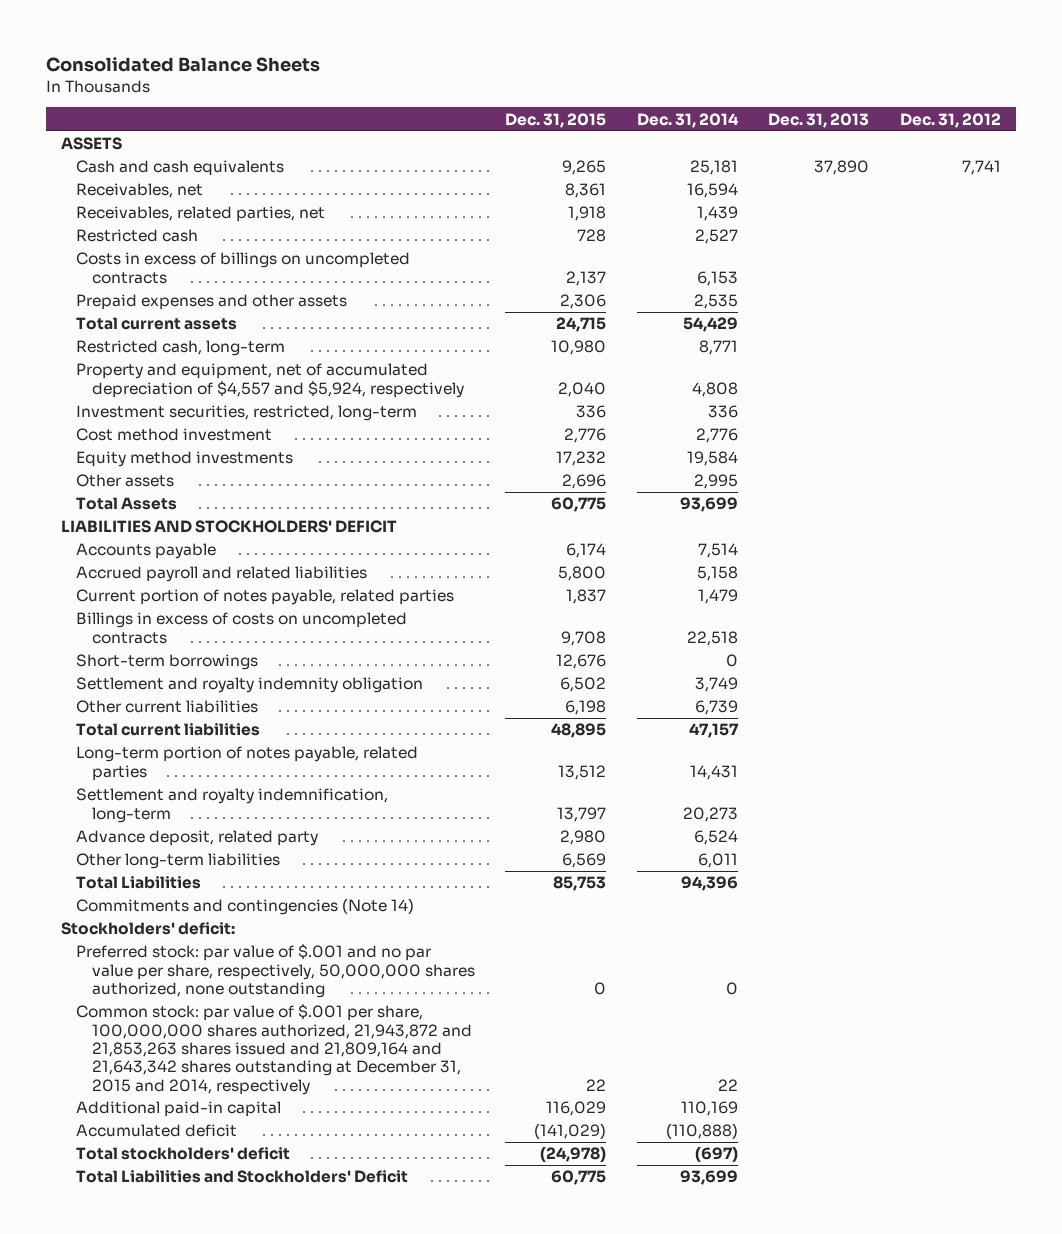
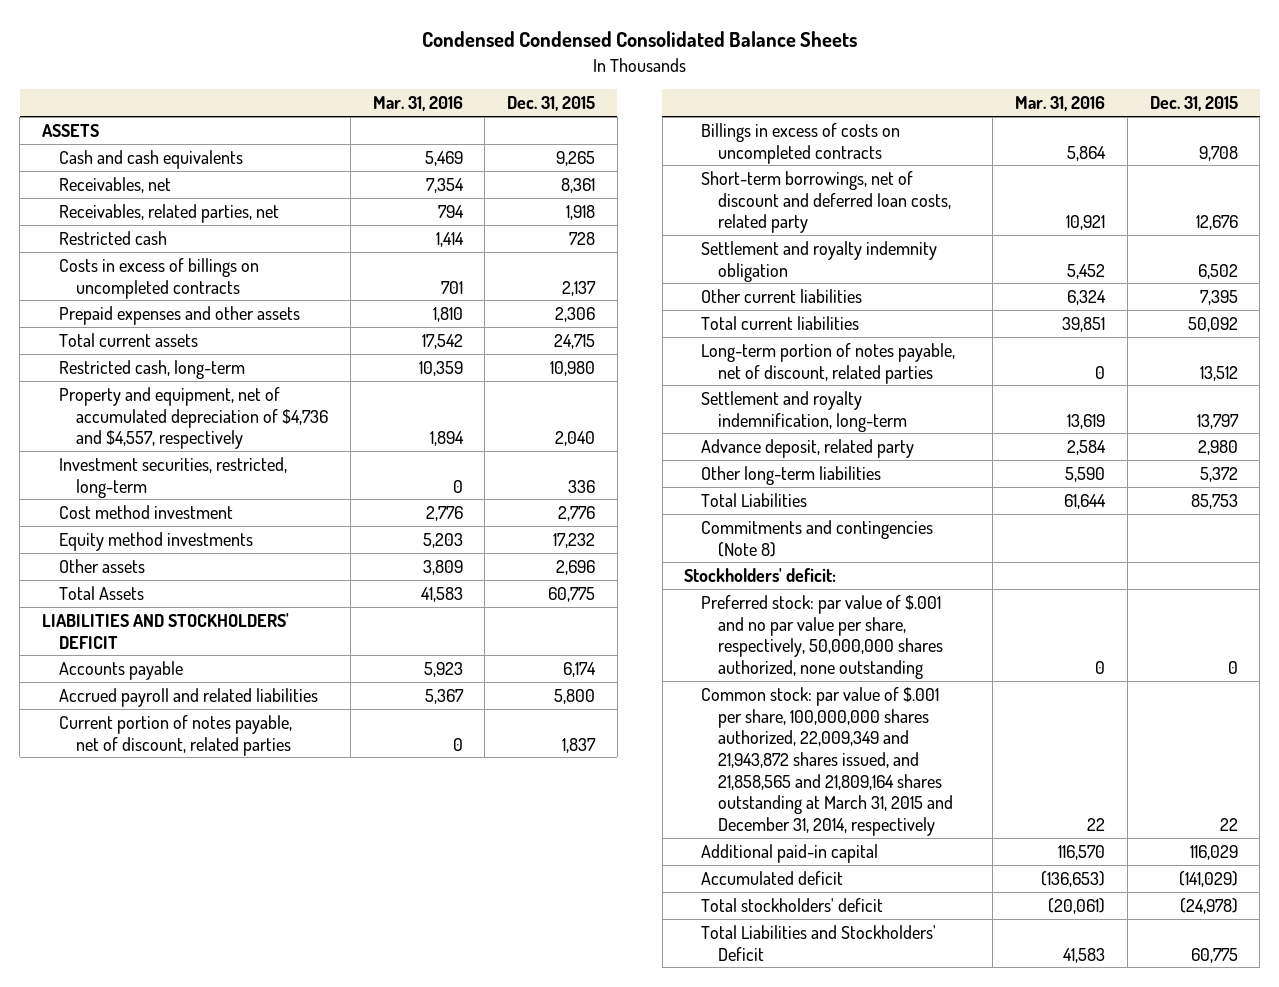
- Consolidated Balance Sheets
+ Condensed Condensed Consolidated Balance Sheets
- | Dec. 31, 2015 | Dec. 31, 2014 | Dec. 31, 2013 | Dec. 31, 2012
+ | Mar. 31, 2016 | Dec. 31, 2015
- Property and equipment, net of accumulated depreciation of $4,557 and $5,924, respectively | 2,040 | 4,808 | |
+ Property and equipment, net of accumulated depreciation of $4,736 and $4,557, respectively | 1,894 | 2,040
- Current portion of notes payable, related parties | 1,837 | 1,479 | |
+ Current portion of notes payable, net of discount, related parties | 0 | 1,837
- Short-term borrowings | 12,676 | 0 | |
+ Short-term borrowings, net of discount and deferred loan costs, related party | 10,921 | 12,676
- Other current liabilities | 6,198 | 6,739 | |
- Total current liabilities | 48,895 | 47,157 | |
- Long-term portion of notes payable, related parties | 13,512 | 14,431 | |
+ Other current liabilities | 6,324 | 7,395
+ Total current liabilities | 39,851 | 50,092
+ Long-term portion of notes payable, net of discount, related parties | 0 | 13,512
- Other long-term liabilities | 6,569 | 6,011 | |
+ Other long-term liabilities | 5,590 | 5,372
- Commitments and contingencies (Note 14)
+ Commitments and contingencies (Note 8)
- Common stock: par value of $.001 per share, 100,000,000 shares authorized, 21,943,872 and 21,853,263 shares issued and 21,809,164 and 21,643,342 shares outstanding at December 31, 2015 and 2014, respectively | 22 | 22 | |
+ Common stock: par value of $.001 per share, 100,000,000 shares authorized, 22,009,349 and 21,943,872 shares issued, and 21,858,565 and 21,809,164 shares outstanding at March 31, 2015 and December 31, 2014, respectively | 22 | 22

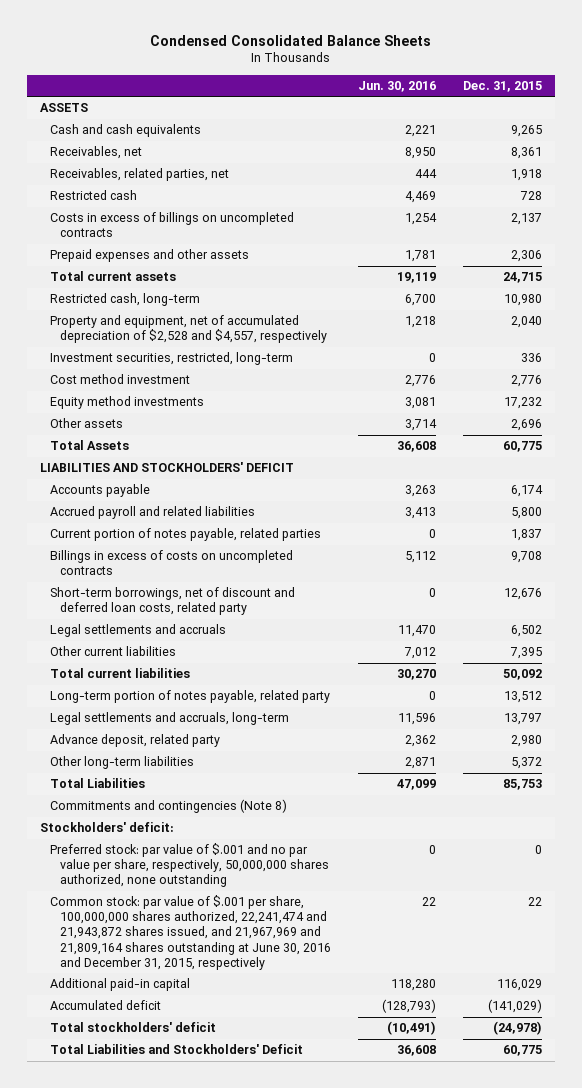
- Condensed Condensed Consolidated Balance Sheets
+ Condensed Consolidated Balance Sheets
- | Mar. 31, 2016 | Dec. 31, 2015
+ | Jun. 30, 2016 | Dec. 31, 2015
- Property and equipment, net of accumulated depreciation of $4,736 and $4,557, respectively | 1,894 | 2,040
+ Property and equipment, net of accumulated depreciation of $2,528 and $4,557, respectively | 1,218 | 2,040
- Current portion of notes payable, net of discount, related parties | 0 | 1,837
+ Current portion of notes payable, related parties | 0 | 1,837
- Settlement and royalty indemnity obligation | 5,452 | 6,502
+ Legal settlements and accruals | 11,470 | 6,502
- Long-term portion of notes payable, net of discount, related parties | 0 | 13,512
- Settlement and royalty indemnification, long-term | 13,619 | 13,797
+ Long-term portion of notes payable, related party | 0 | 13,512
+ Legal settlements and accruals, long-term | 11,596 | 13,797
- Common stock: par value of $.001 per share, 100,000,000 shares authorized, 22,009,349 and 21,943,872 shares issued, and 21,858,565 and 21,809,164 shares outstanding at March 31, 2015 and December 31, 2014, respectively | 22 | 22
+ Common stock: par value of $.001 per share, 100,000,000 shares authorized, 22,241,474 and 21,943,872 shares issued, and 21,967,969 and 21,809,164 shares outstanding at June 30, 2016 and December 31, 2015, respectively | 22 | 22

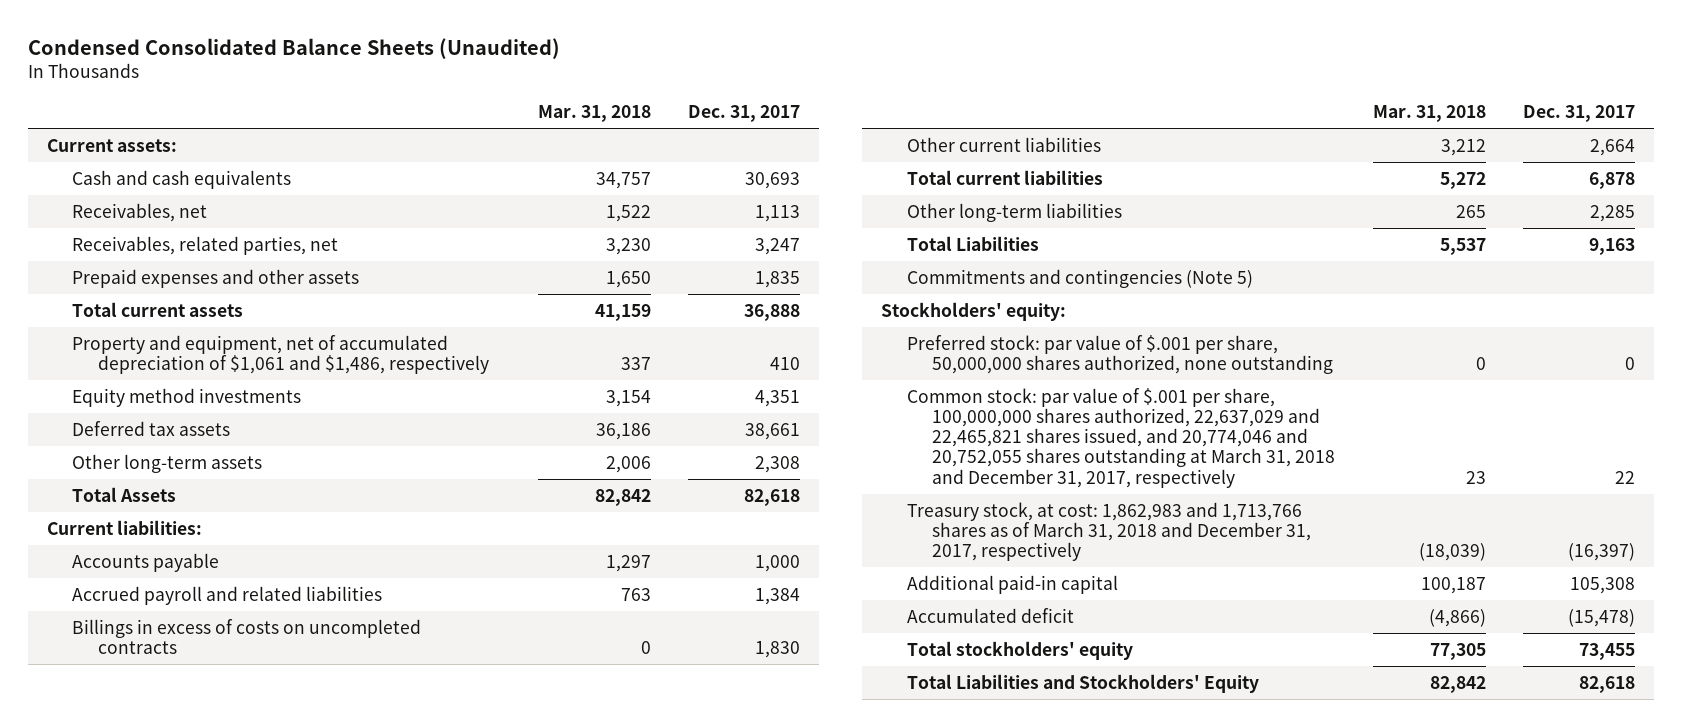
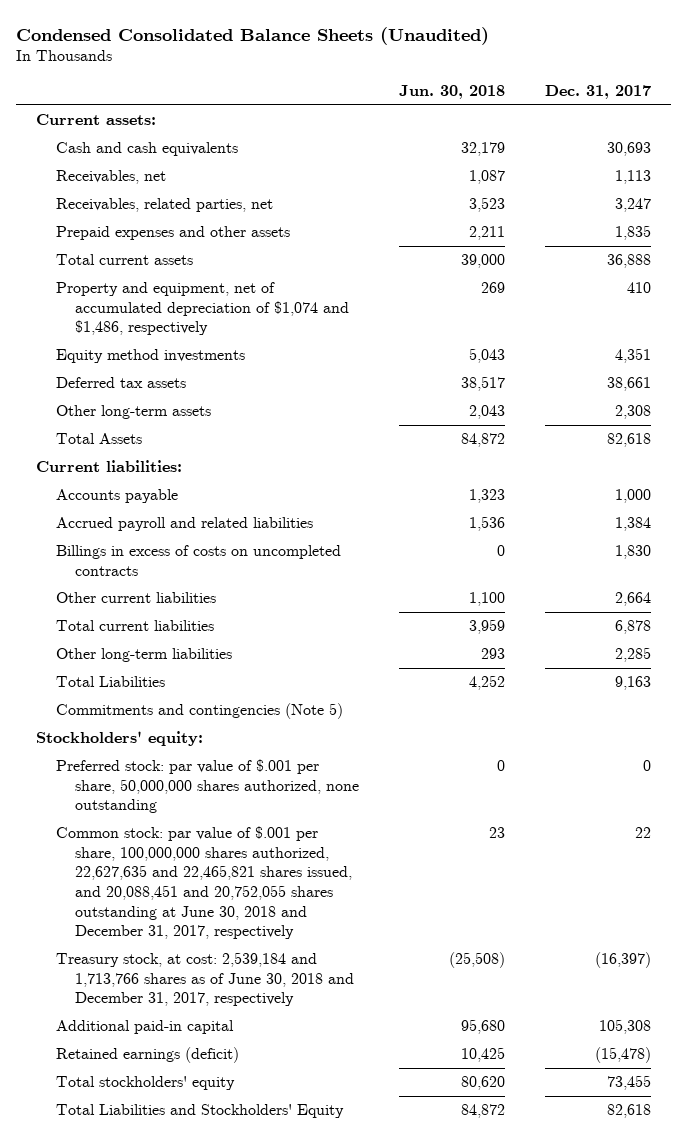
- | Mar. 31, 2018 | Dec. 31, 2017
+ | Jun. 30, 2018 | Dec. 31, 2017
- Property and equipment, net of accumulated depreciation of $1,061 and $1,486, respectively | 337 | 410
+ Property and equipment, net of accumulated depreciation of $1,074 and $1,486, respectively | 269 | 410
- Common stock: par value of $.001 per share, 100,000,000 shares authorized, 22,637,029 and 22,465,821 shares issued, and 20,774,046 and 20,752,055 shares outstanding at March 31, 2018 and December 31, 2017, respectively | 23 | 22
- Treasury stock, at cost: 1,862,983 and 1,713,766 shares as of March 31, 2018 and December 31, 2017, respectively | (18,039) | (16,397)
+ Common stock: par value of $.001 per share, 100,000,000 shares authorized, 22,627,635 and 22,465,821 shares issued, and 20,088,451 and 20,752,055 shares outstanding at June 30, 2018 and December 31, 2017, respectively | 23 | 22
+ Treasury stock, at cost: 2,539,184 and 1,713,766 shares as of June 30, 2018 and December 31, 2017, respectively | (25,508) | (16,397)
- Accumulated deficit | (4,866) | (15,478)
+ Retained earnings (deficit) | 10,425 | (15,478)

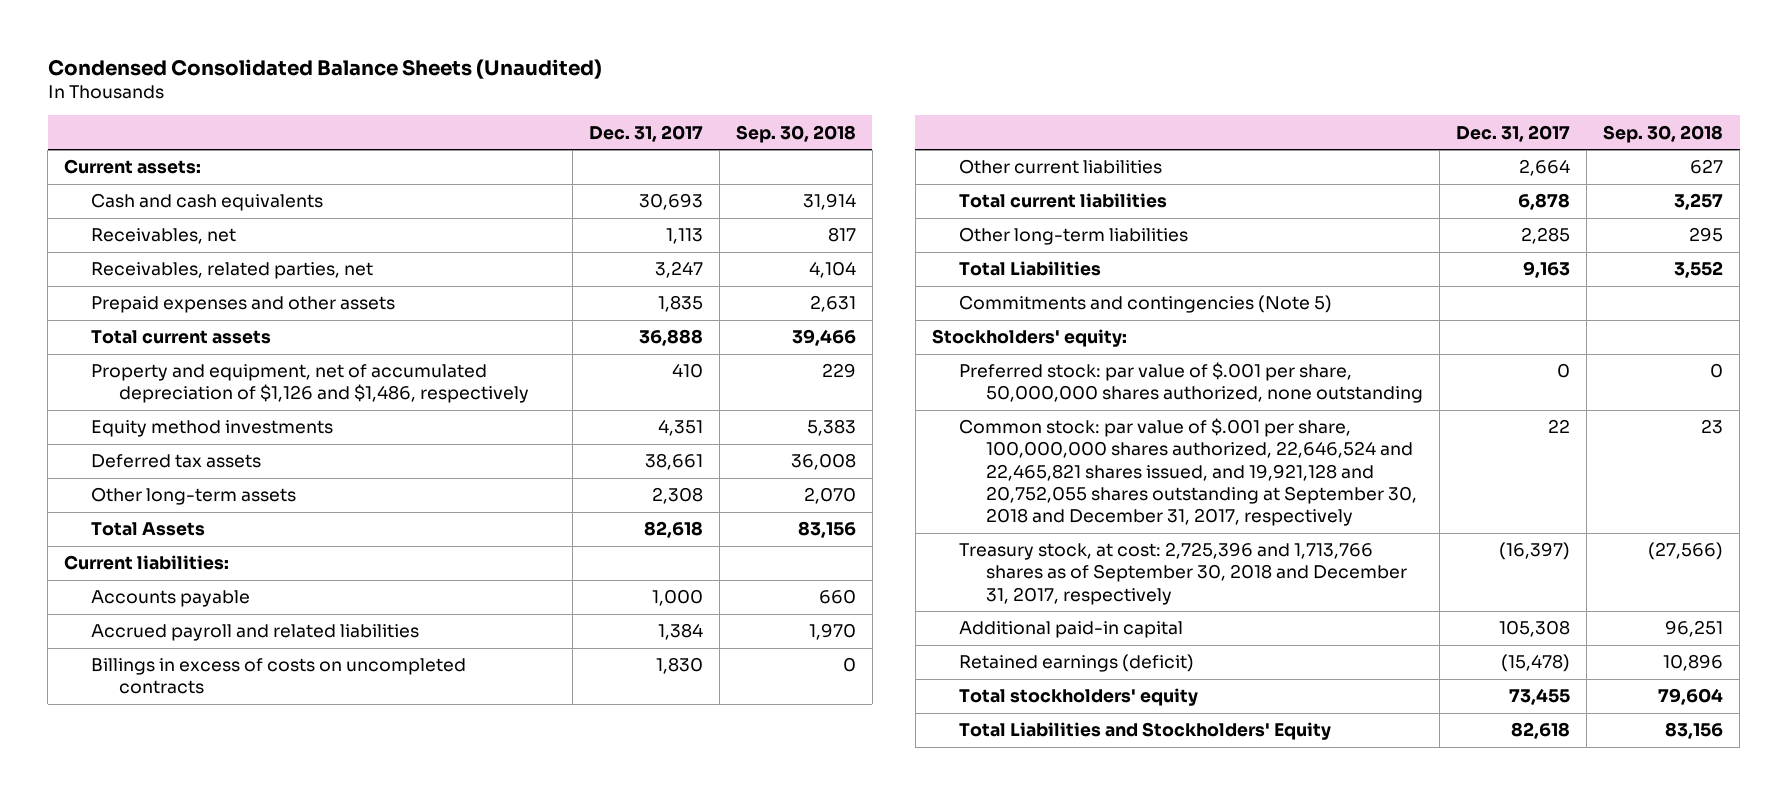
- | Jun. 30, 2018 | Dec. 31, 2017
+ | Dec. 31, 2017 | Sep. 30, 2018
- Property and equipment, net of accumulated depreciation of $1,074 and $1,486, respectively | 269 | 410
+ Property and equipment, net of accumulated depreciation of $1,126 and $1,486, respectively | 410 | 229
- Common stock: par value of $.001 per share, 100,000,000 shares authorized, 22,627,635 and 22,465,821 shares issued, and 20,088,451 and 20,752,055 shares outstanding at June 30, 2018 and December 31, 2017, respectively | 23 | 22
- Treasury stock, at cost: 2,539,184 and 1,713,766 shares as of June 30, 2018 and December 31, 2017, respectively | (25,508) | (16,397)
+ Common stock: par value of $.001 per share, 100,000,000 shares authorized, 22,646,524 and 22,465,821 shares issued, and 19,921,128 and 20,752,055 shares outstanding at September 30, 2018 and December 31, 2017, respectively | 22 | 23
+ Treasury stock, at cost: 2,725,396 and 1,713,766 shares as of September 30, 2018 and December 31, 2017, respectively | (16,397) | (27,566)

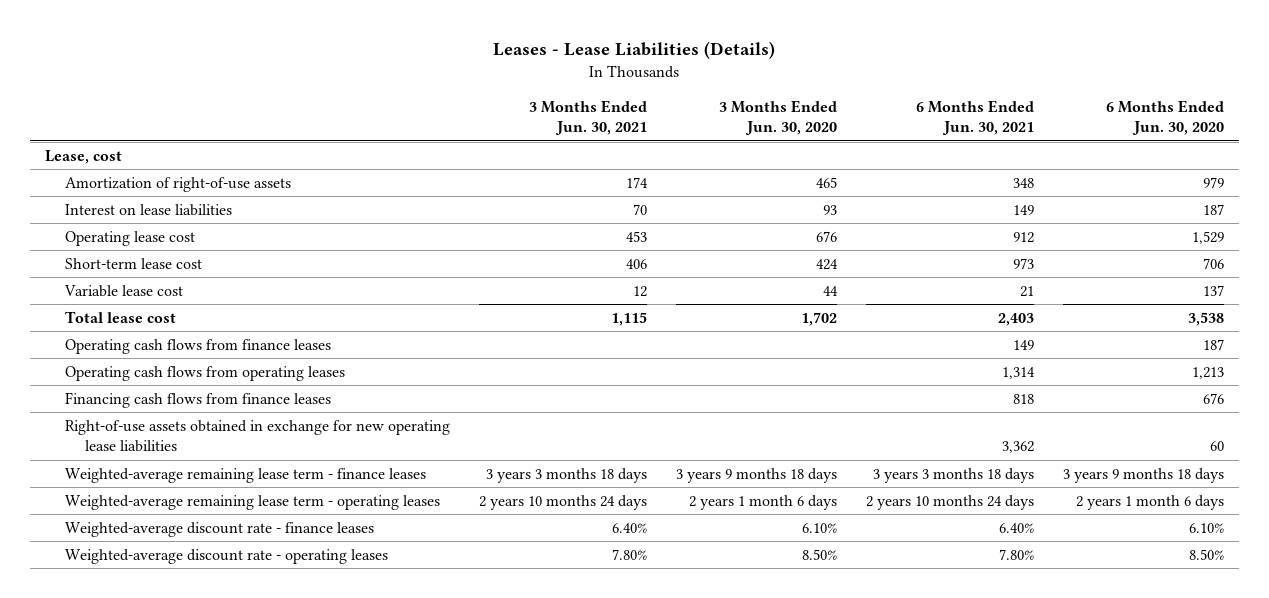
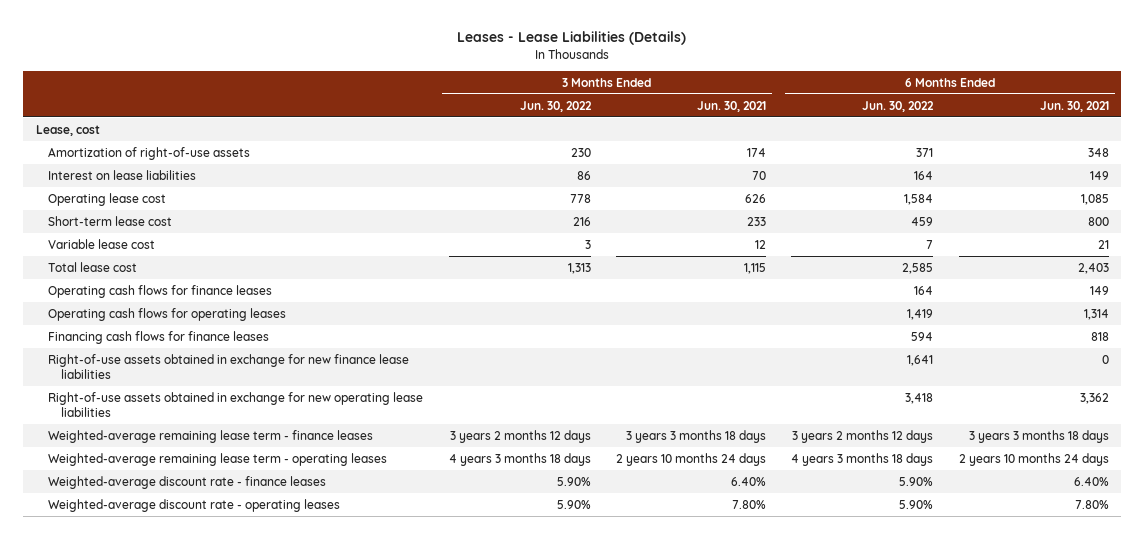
- | 3 Months Ended Jun. 30, 2021 | 3 Months Ended Jun. 30, 2020 | 6 Months Ended Jun. 30, 2021 | 6 Months Ended Jun. 30, 2020
+ | 3 Months Ended Jun. 30, 2022 | 3 Months Ended Jun. 30, 2021 | 6 Months Ended Jun. 30, 2022 | 6 Months Ended Jun. 30, 2021
- Operating lease cost | 453 | 676 | 912 | 1,529
- Short-term lease cost | 406 | 424 | 973 | 706
+ Operating lease cost | 778 | 626 | 1,584 | 1,085
+ Short-term lease cost | 216 | 233 | 459 | 800
- Operating cash flows from finance leases | | | 149 | 187
- Operating cash flows from operating leases | | | 1,314 | 1,213
- Financing cash flows from finance leases | | | 818 | 676
+ Operating cash flows for finance leases | | | 164 | 149
+ Operating cash flows for operating leases | | | 1,419 | 1,314
+ Financing cash flows for finance leases | | | 594 | 818
+ Right-of-use assets obtained in exchange for new finance lease liabilities | | | 1,641 | 0

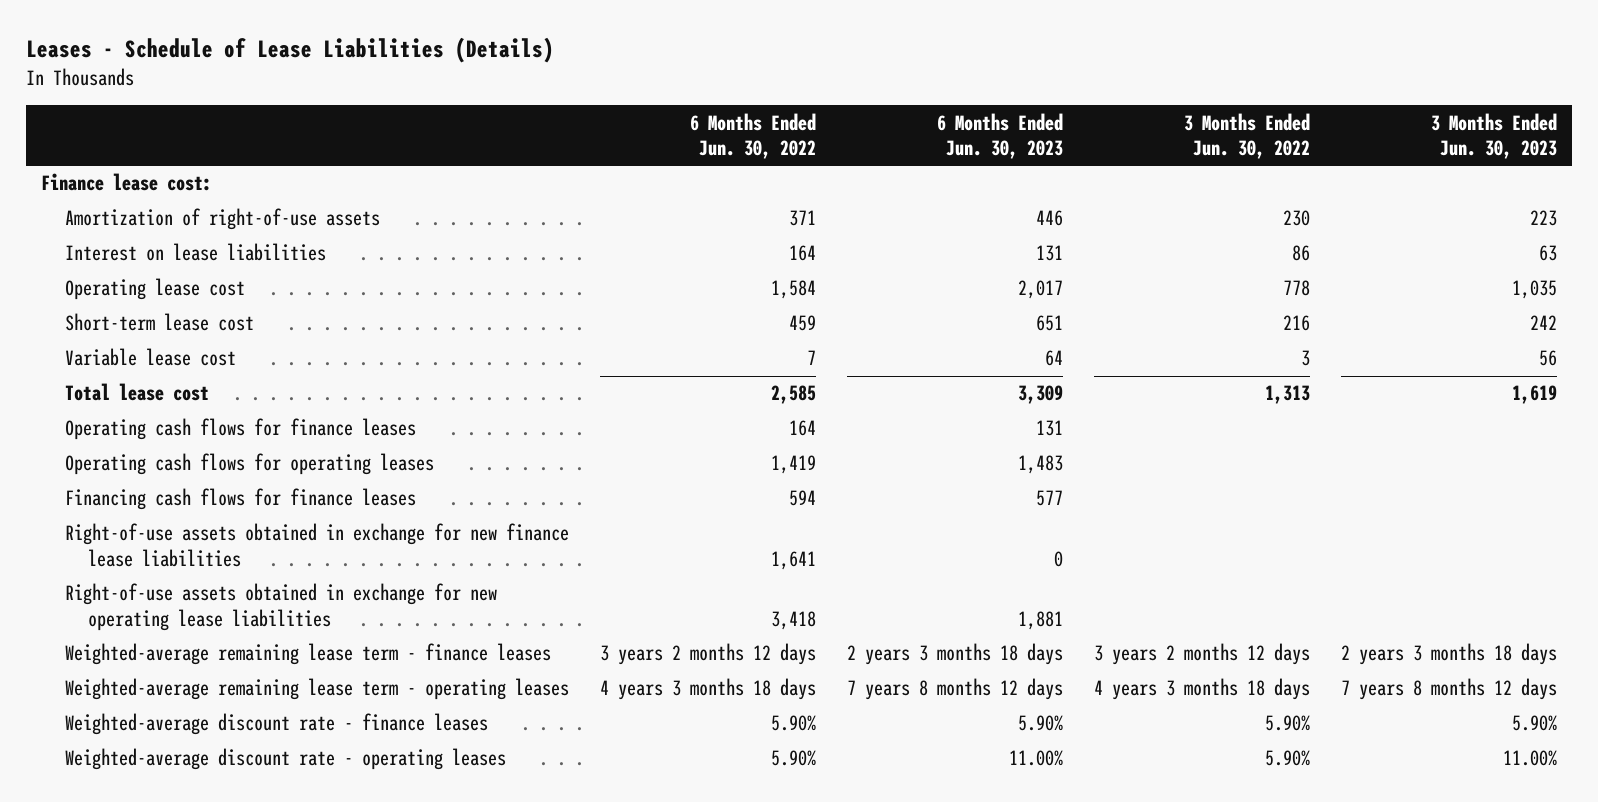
- Leases - Lease Liabilities (Details)
+ Leases - Schedule of Lease Liabilities (Details)
- | 3 Months Ended Jun. 30, 2022 | 3 Months Ended Jun. 30, 2021 | 6 Months Ended Jun. 30, 2022 | 6 Months Ended Jun. 30, 2021
+ | 6 Months Ended Jun. 30, 2022 | 6 Months Ended Jun. 30, 2023 | 3 Months Ended Jun. 30, 2022 | 3 Months Ended Jun. 30, 2023
- Lease, cost
+ Finance lease cost:

